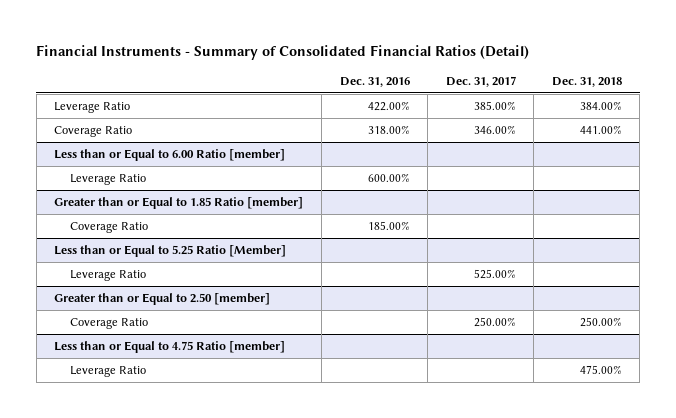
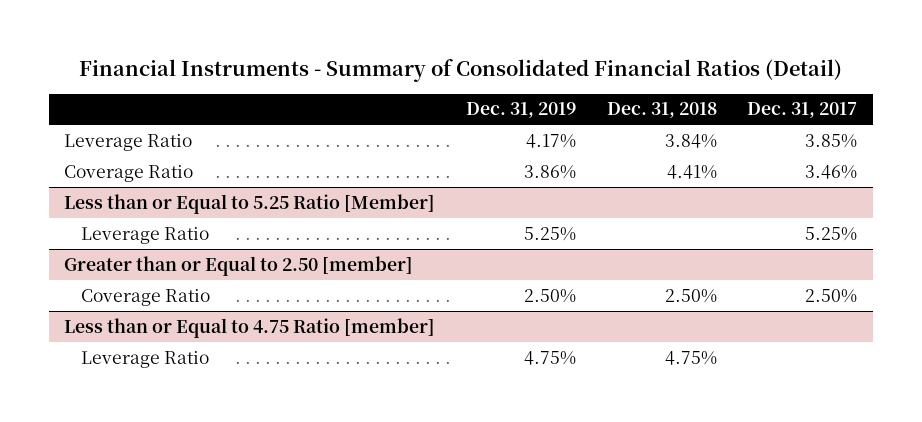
- | Dec. 31, 2016 | Dec. 31, 2017 | Dec. 31, 2018
+ | Dec. 31, 2019 | Dec. 31, 2018 | Dec. 31, 2017
- Leverage Ratio | 422.00% | 385.00% | 384.00%
- Coverage Ratio | 318.00% | 346.00% | 441.00%
- Less than or Equal to 6.00 Ratio [member]
- Leverage Ratio | 600.00% | |
- Greater than or Equal to 1.85 Ratio [member]
- Coverage Ratio | 185.00% | |
+ Leverage Ratio | 4.17% | 3.84% | 3.85%
+ Coverage Ratio | 3.86% | 4.41% | 3.46%
@ Less than or Equal to 5.25 Ratio [Member]
- Leverage Ratio | | 525.00% |
+ Leverage Ratio | 5.25% | | 5.25%
@ Greater than or Equal to 2.50 [member]
- Coverage Ratio | | 250.00% | 250.00%
+ Coverage Ratio | 2.50% | 2.50% | 2.50%
@ Less than or Equal to 4.75 Ratio [member]
- Leverage Ratio | | | 475.00%
+ Leverage Ratio | 4.75% | 4.75% |

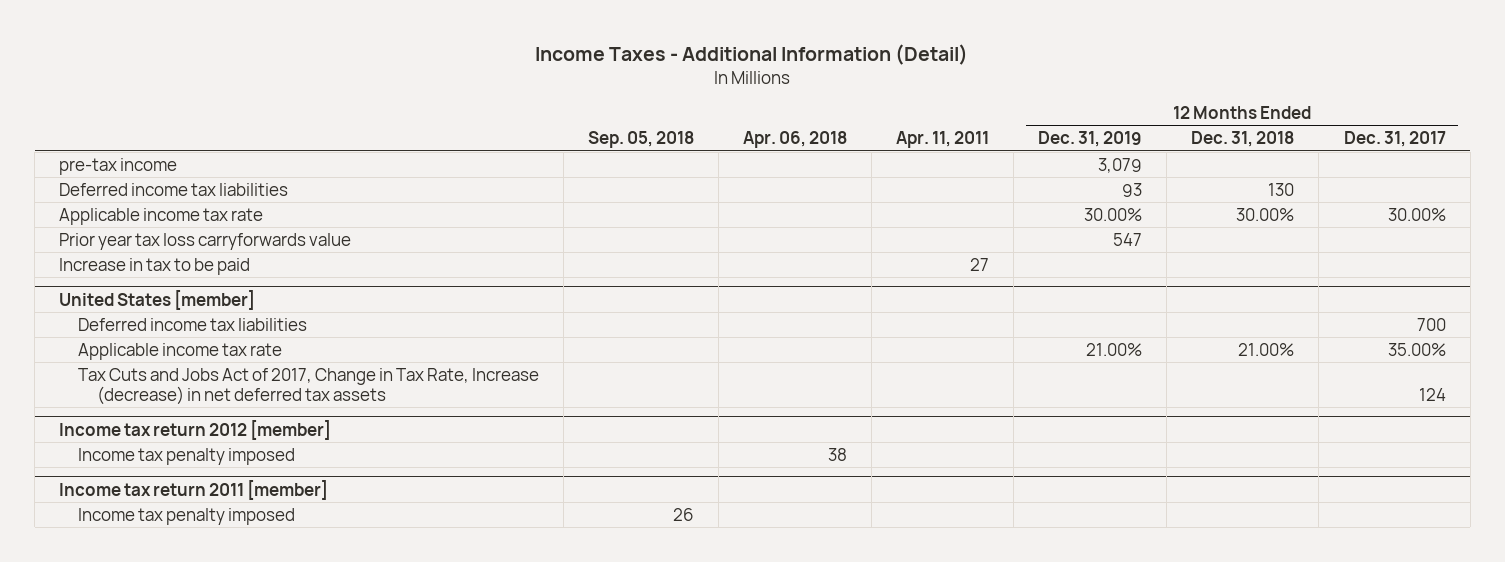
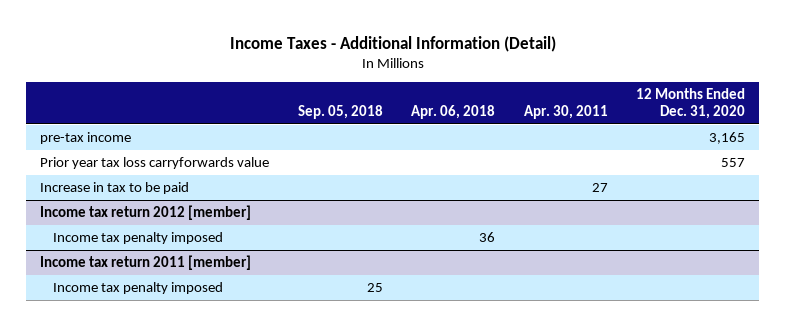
- | Sep. 05, 2018 | Apr. 06, 2018 | Apr. 11, 2011 | 12 Months Ended Dec. 31, 2019 | 12 Months Ended Dec. 31, 2018 | 12 Months Ended Dec. 31, 2017
+ | Sep. 05, 2018 | Apr. 06, 2018 | Apr. 30, 2011 | 12 Months Ended Dec. 31, 2020
- Deferred income tax liabilities | | | | 93 | 130 |
- Applicable income tax rate | | | | 30.00% | 30.00% | 30.00%
- United States [member]
- Deferred income tax liabilities | | | | | | 700
- Applicable income tax rate | | | | 21.00% | 21.00% | 35.00%
- Tax Cuts and Jobs Act of 2017, Change in Tax Rate, Increase (decrease) in net deferred tax assets | | | | | | 124
@ Income tax return 2012 [member]
- Income tax penalty imposed | | 38 | | | |
+ Income tax penalty imposed | | 36 | |
@ Income tax return 2011 [member]
- Income tax penalty imposed | 26 | | | | |
+ Income tax penalty imposed | 25 | | |

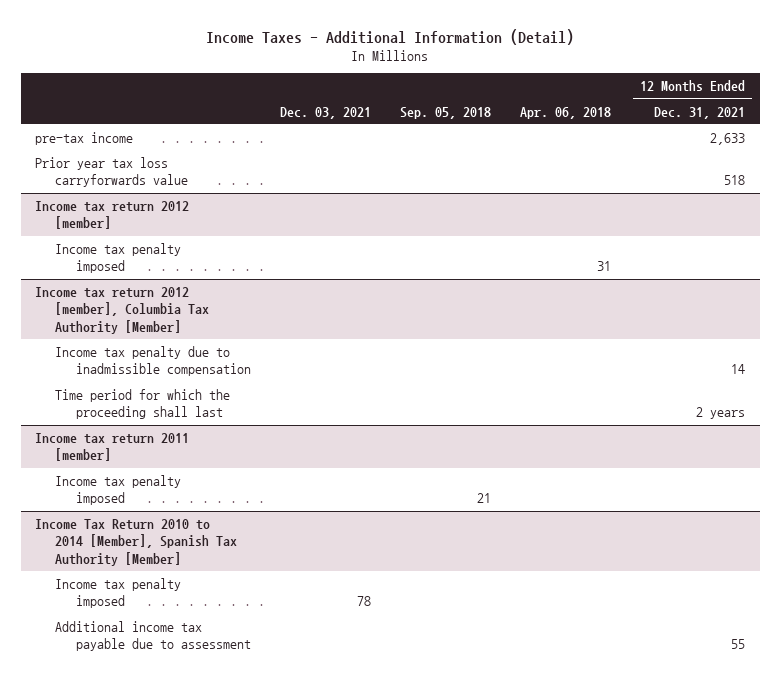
- | Sep. 05, 2018 | Apr. 06, 2018 | Apr. 30, 2011 | 12 Months Ended Dec. 31, 2020
+ | Dec. 03, 2021 | Sep. 05, 2018 | Apr. 06, 2018 | 12 Months Ended Dec. 31, 2021
- Increase in tax to be paid | | | 27 |
@ Income tax return 2012 [member]
- Income tax penalty imposed | | 36 | |
+ Income tax penalty imposed | | | 31 |
+ Income tax return 2012 [member], Columbia Tax Authority [Member]
+ Income tax penalty due to inadmissible compensation | | | | 14
+ Time period for which the proceeding shall last | | | | 2 years
@ Income tax return 2011 [member]
- Income tax penalty imposed | 25 | | |
+ Income tax penalty imposed | | 21 | |
+ Income Tax Return 2010 to 2014 [Member], Spanish Tax Authority [Member]
+ Income tax penalty imposed | 78 | | |
+ Additional income tax payable due to assessment | | | | 55

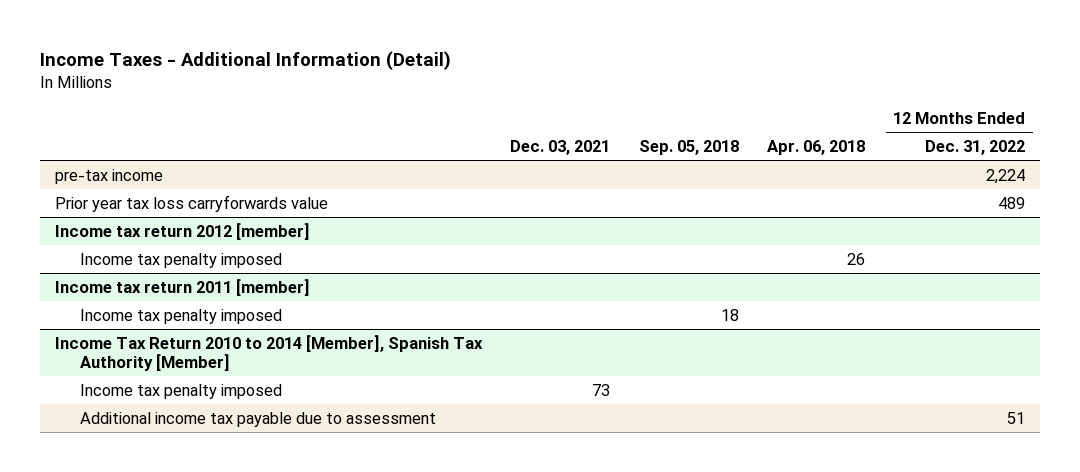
- | Dec. 03, 2021 | Sep. 05, 2018 | Apr. 06, 2018 | 12 Months Ended Dec. 31, 2021
+ | Dec. 03, 2021 | Sep. 05, 2018 | Apr. 06, 2018 | 12 Months Ended Dec. 31, 2022
@ Income tax return 2012 [member]
- Income tax penalty imposed | | | 31 |
- Income tax return 2012 [member], Columbia Tax Authority [Member]
- Income tax penalty due to inadmissible compensation | | | | 14
- Time period for which the proceeding shall last | | | | 2 years
@ Income tax return 2012 [member]
+ Income tax penalty imposed | | | 26 |
@ Income tax return 2011 [member]
- Income tax penalty imposed | | 21 | |
+ Income tax penalty imposed | | 18 | |
@ Income Tax Return 2010 to 2014 [Member], Spanish Tax Authority [Member]
- Income tax penalty imposed | 78 | | |
+ Income tax penalty imposed | 73 | | |

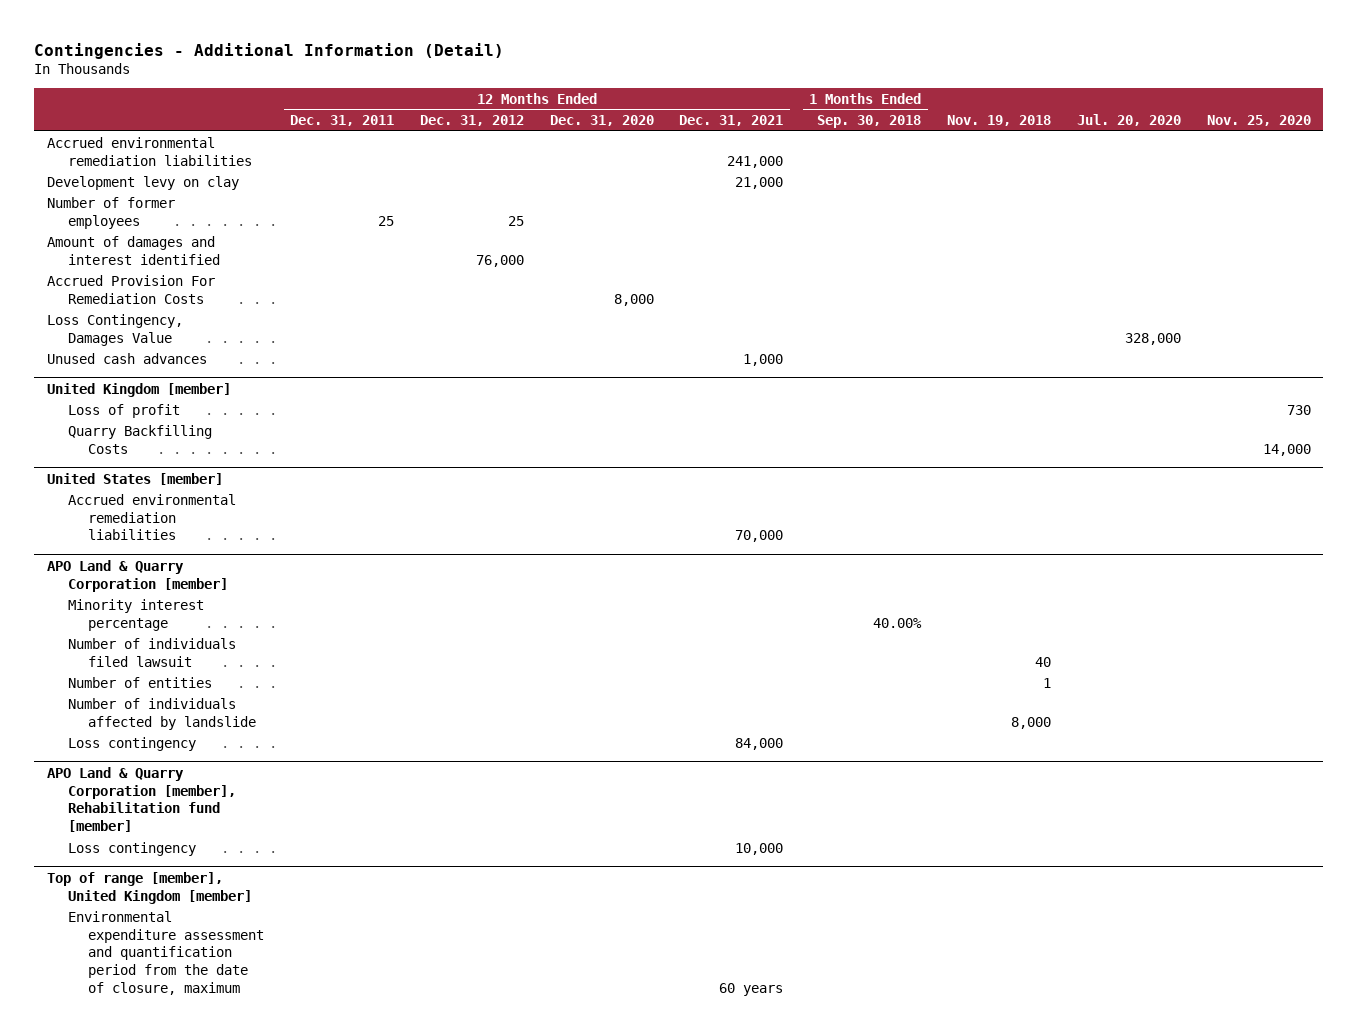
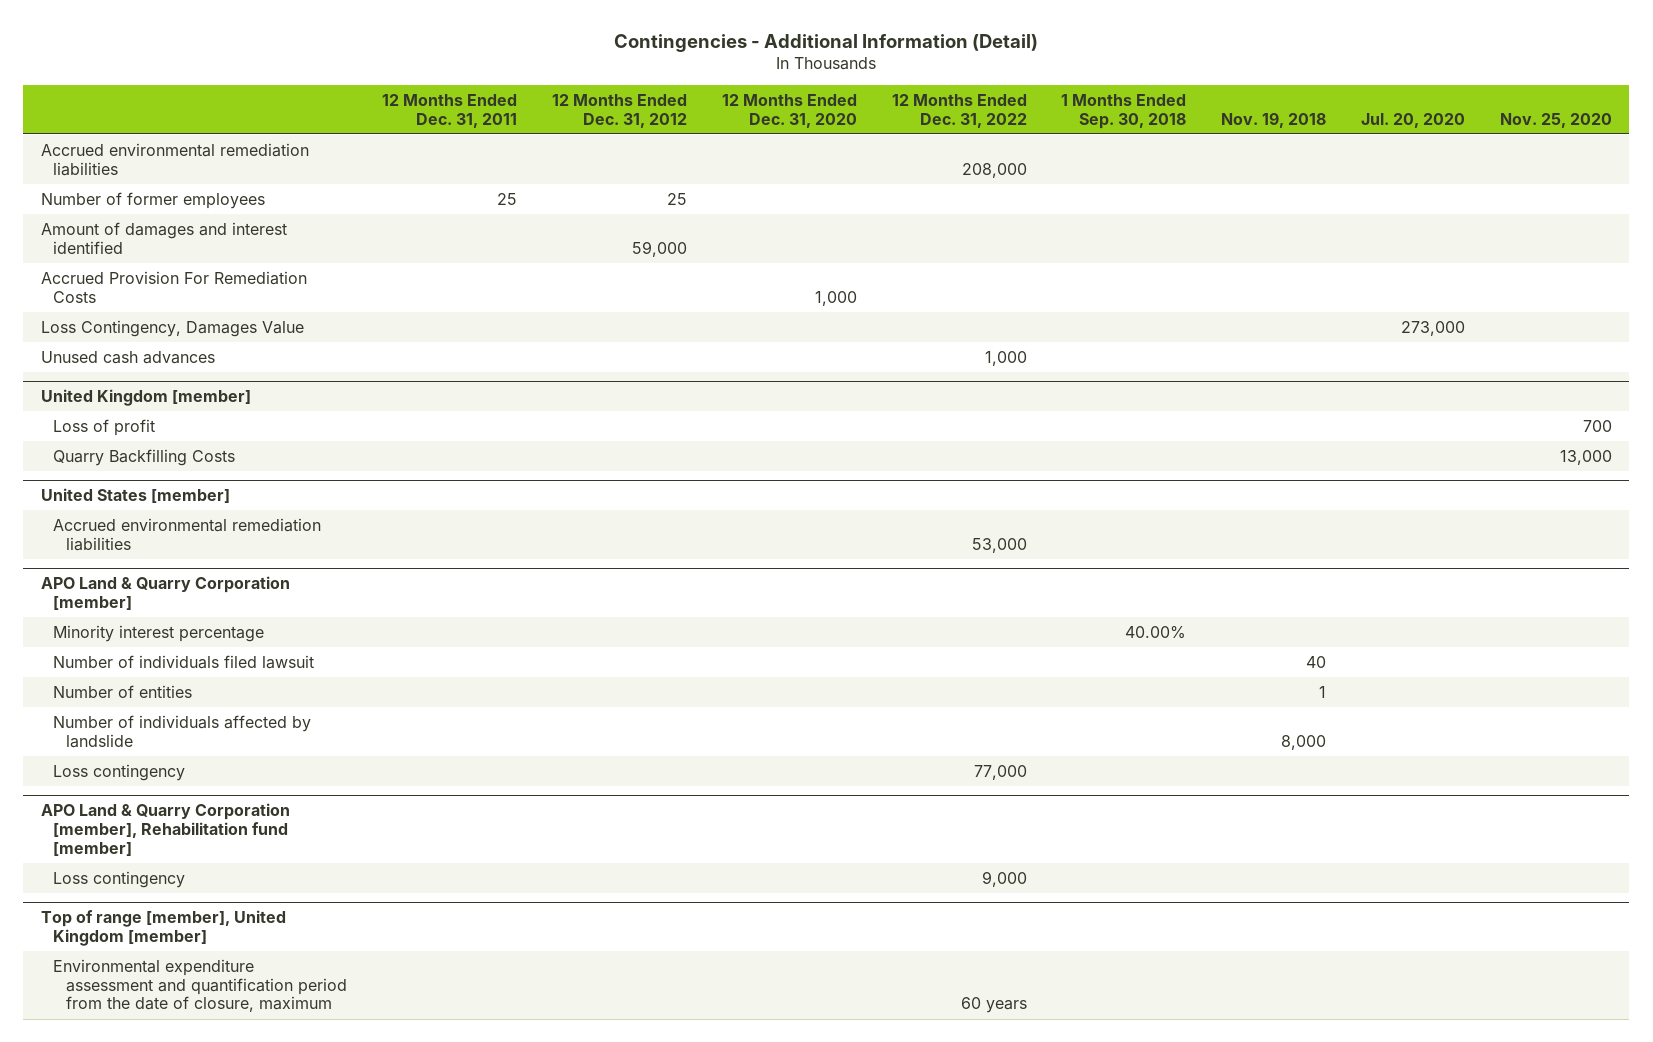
- | 12 Months Ended Dec. 31, 2011 | 12 Months Ended Dec. 31, 2012 | 12 Months Ended Dec. 31, 2020 | 12 Months Ended Dec. 31, 2021 | 1 Months Ended Sep. 30, 2018 | Nov. 19, 2018 | Jul. 20, 2020 | Nov. 25, 2020
+ | 12 Months Ended Dec. 31, 2011 | 12 Months Ended Dec. 31, 2012 | 12 Months Ended Dec. 31, 2020 | 12 Months Ended Dec. 31, 2022 | 1 Months Ended Sep. 30, 2018 | Nov. 19, 2018 | Jul. 20, 2020 | Nov. 25, 2020
- Development levy on clay | | | | 21,000 | | | |
- Amount of damages and interest identified | | 76,000 | | | | | |
- Accrued Provision For Remediation Costs | | | 8,000 | | | | |
- Loss Contingency, Damages Value | | | | | | | 328,000 |
+ Amount of damages and interest identified | | 59,000 | | | | | |
+ Accrued Provision For Remediation Costs | | | 1,000 | | | | |
+ Loss Contingency, Damages Value | | | | | | | 273,000 |
@ United Kingdom [member]
- Loss of profit | | | | | | | | 730
- Quarry Backfilling Costs | | | | | | | | 14,000
+ Loss of profit | | | | | | | | 700
+ Quarry Backfilling Costs | | | | | | | | 13,000

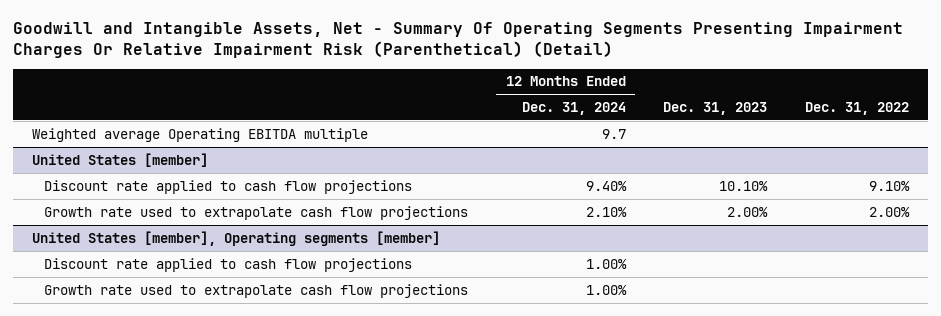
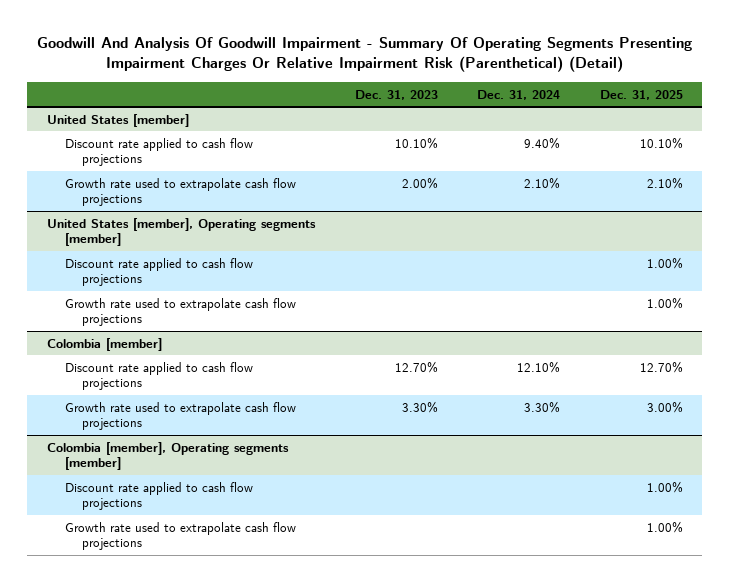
- Goodwill and Intangible Assets, Net - Summary Of Operating Segments Presenting Impairment Charges Or Relative Impairment Risk (Parenthetical) (Detail)
+ Goodwill And Analysis Of Goodwill Impairment - Summary Of Operating Segments Presenting Impairment Charges Or Relative Impairment Risk (Parenthetical) (Detail)
- | 12 Months Ended Dec. 31, 2024 | Dec. 31, 2023 | Dec. 31, 2022
+ | Dec. 31, 2023 | Dec. 31, 2024 | Dec. 31, 2025
- Weighted average Operating EBITDA multiple | 9.7 | |
+ Colombia [member]
+ Discount rate applied to cash flow projections | 12.70% | 12.10% | 12.70%
+ Growth rate used to extrapolate cash flow projections | 3.30% | 3.30% | 3.00%
+ Colombia [member], Operating segments [member]
+ Discount rate applied to cash flow projections | | | 1.00%
+ Growth rate used to extrapolate cash flow projections | | | 1.00%

